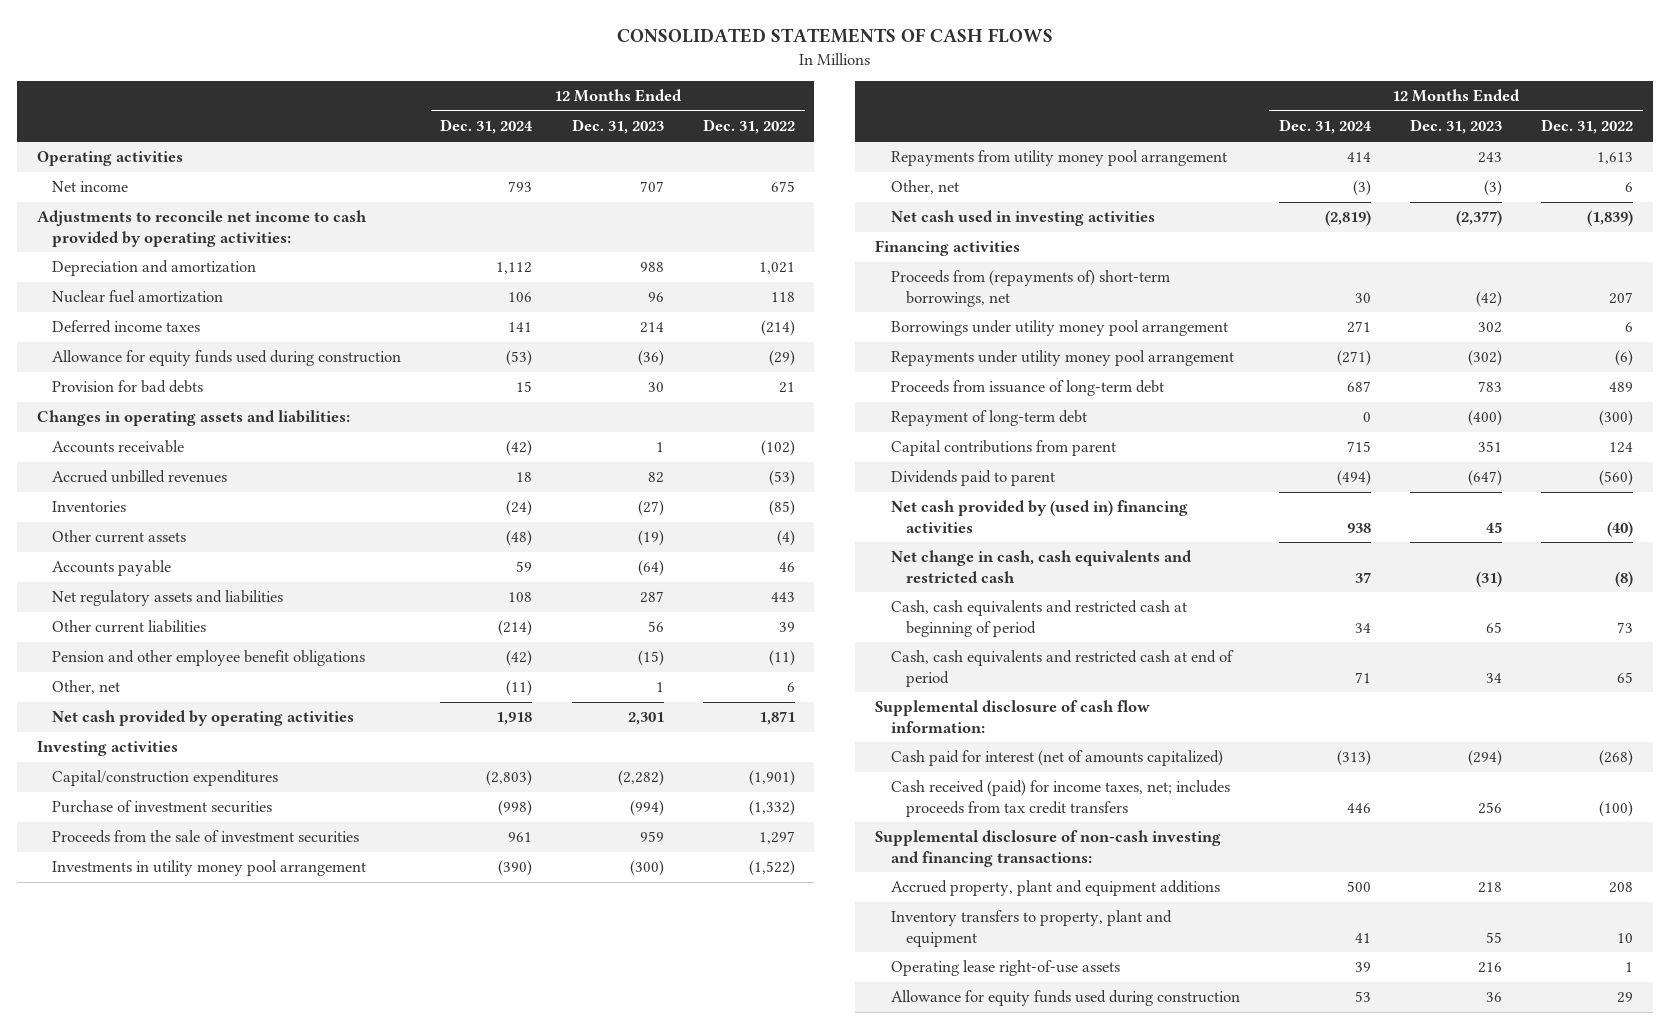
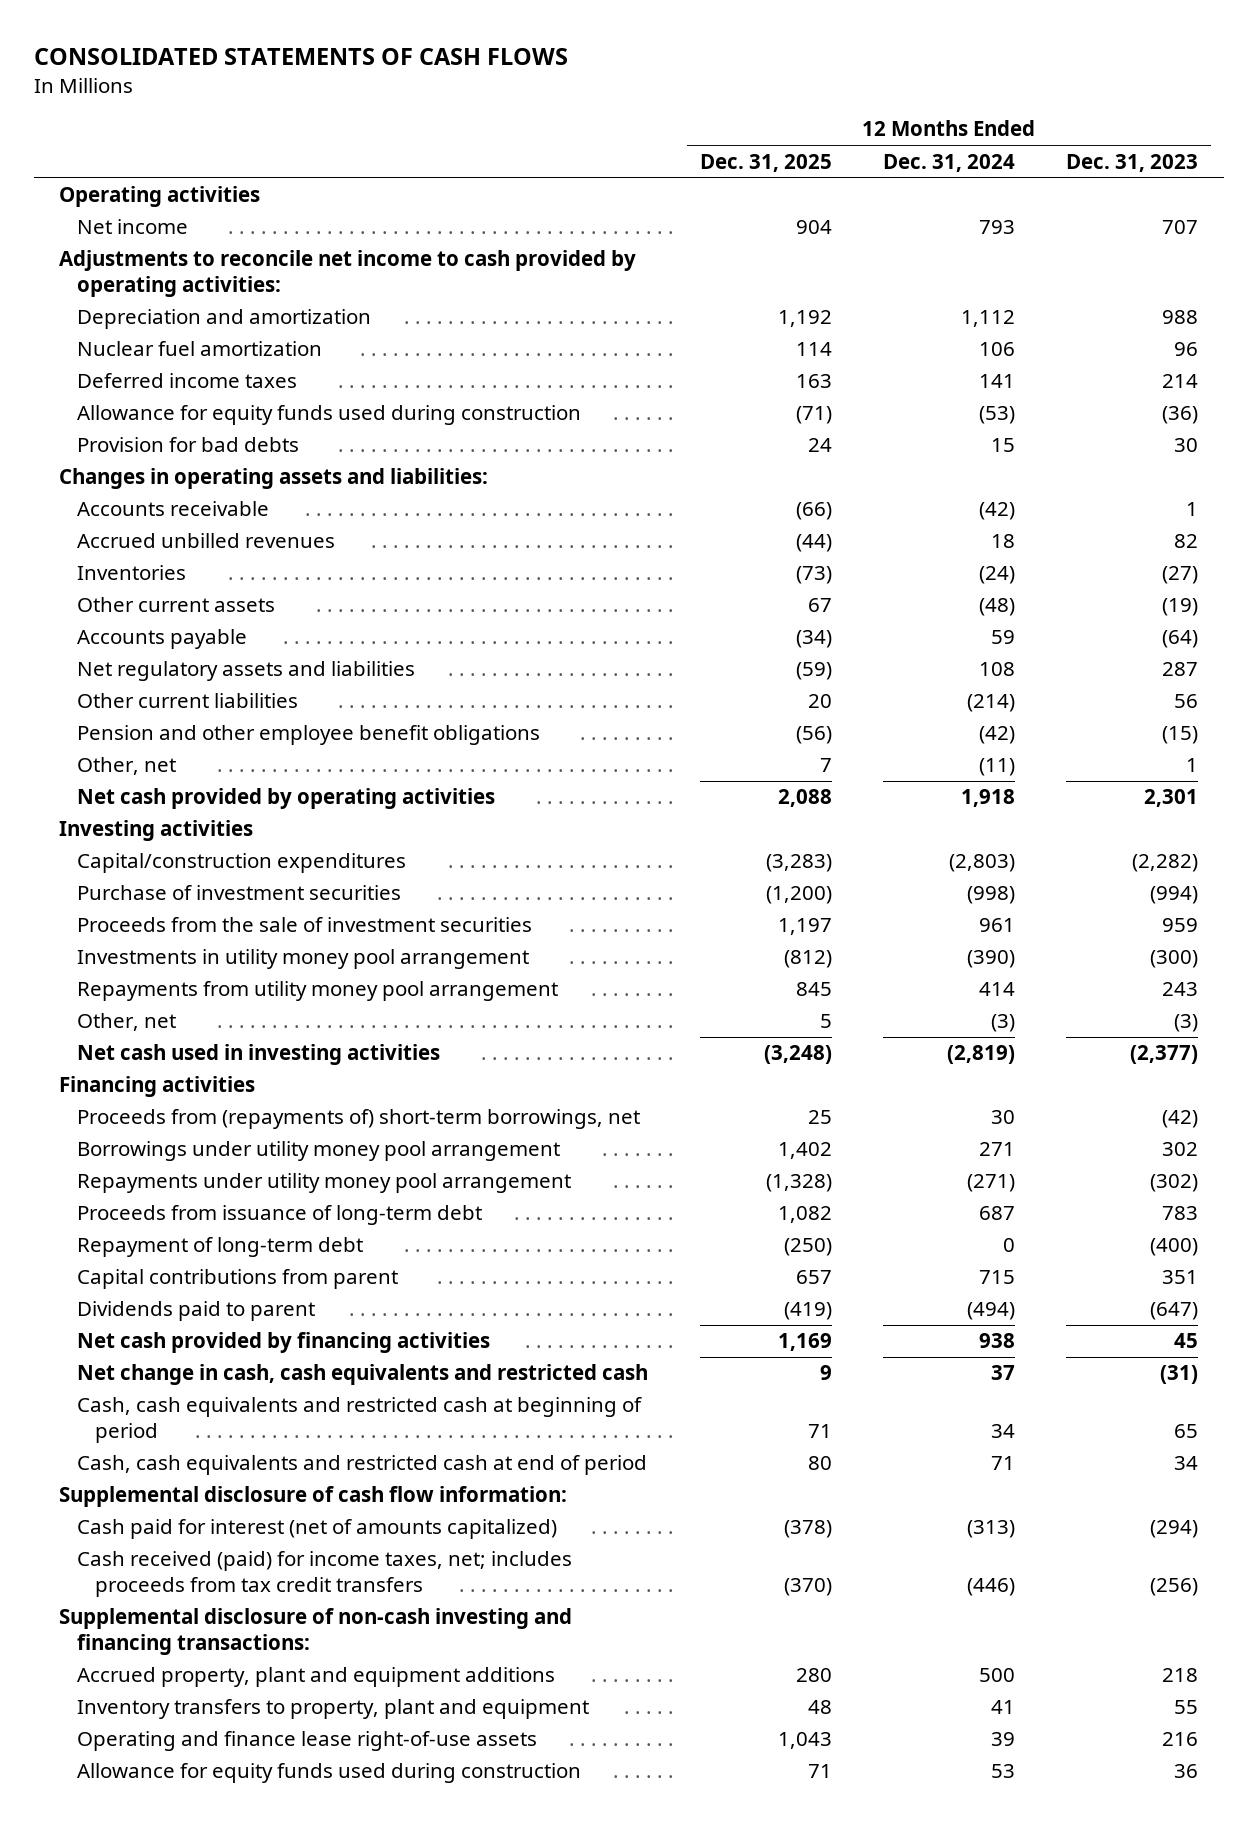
- | 12 Months Ended Dec. 31, 2024 | 12 Months Ended Dec. 31, 2023 | 12 Months Ended Dec. 31, 2022
+ | 12 Months Ended Dec. 31, 2025 | 12 Months Ended Dec. 31, 2024 | 12 Months Ended Dec. 31, 2023
- Net cash provided by (used in) financing activities | 938 | 45 | (40)
+ Net cash provided by financing activities | 1,169 | 938 | 45
- Cash received (paid) for income taxes, net; includes proceeds from tax credit transfers | 446 | 256 | (100)
+ Cash received (paid) for income taxes, net; includes proceeds from tax credit transfers | (370) | (446) | (256)
- Operating lease right-of-use assets | 39 | 216 | 1
+ Operating and finance lease right-of-use assets | 1,043 | 39 | 216

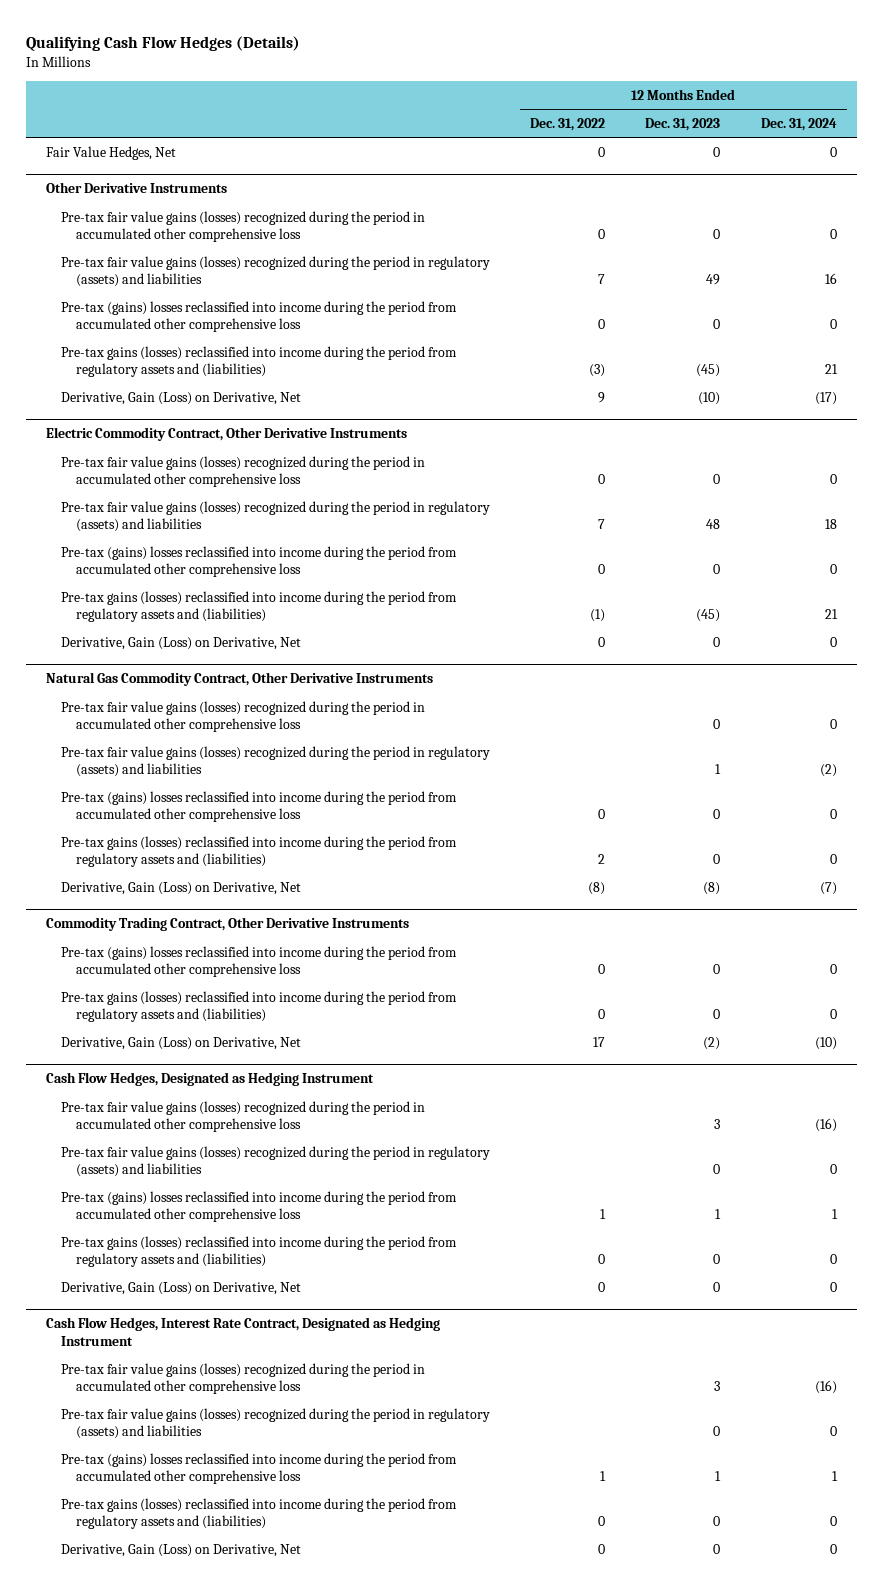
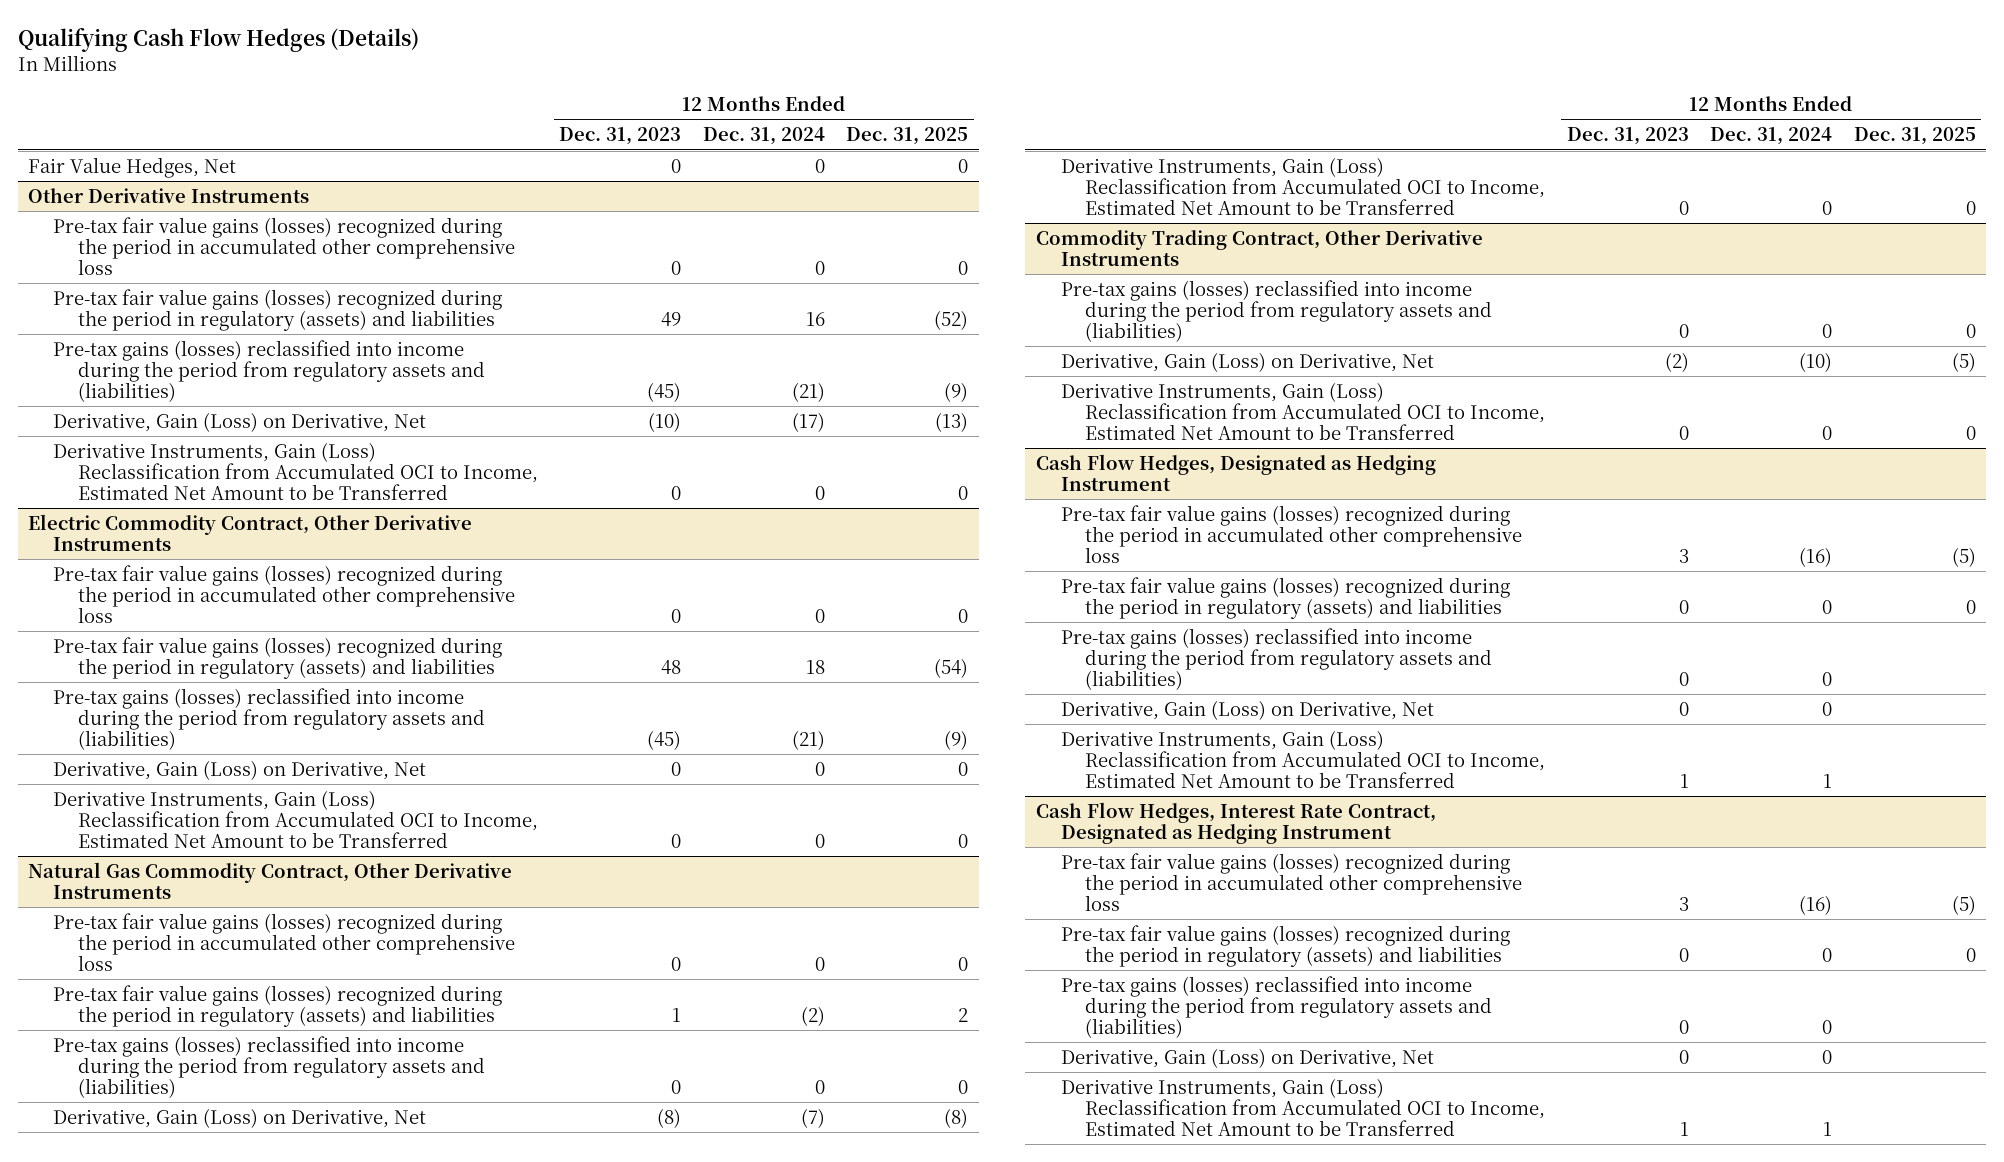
- | 12 Months Ended Dec. 31, 2022 | 12 Months Ended Dec. 31, 2023 | 12 Months Ended Dec. 31, 2024
+ | 12 Months Ended Dec. 31, 2023 | 12 Months Ended Dec. 31, 2024 | 12 Months Ended Dec. 31, 2025
@ Other Derivative Instruments
- Pre-tax (gains) losses reclassified into income during the period from accumulated other comprehensive loss | 0 | 0 | 0
- Pre-tax gains (losses) reclassified into income during the period from regulatory assets and (liabilities) | (3) | (45) | 21
+ Pre-tax gains (losses) reclassified into income during the period from regulatory assets and (liabilities) | (45) | (21) | (9)
+ Derivative Instruments, Gain (Loss) Reclassification from Accumulated OCI to Income, Estimated Net Amount to be Transferred | 0 | 0 | 0
@ Electric Commodity Contract, Other Derivative Instruments
- Pre-tax (gains) losses reclassified into income during the period from accumulated other comprehensive loss | 0 | 0 | 0
- Pre-tax gains (losses) reclassified into income during the period from regulatory assets and (liabilities) | (1) | (45) | 21
+ Pre-tax gains (losses) reclassified into income during the period from regulatory assets and (liabilities) | (45) | (21) | (9)
+ Derivative Instruments, Gain (Loss) Reclassification from Accumulated OCI to Income, Estimated Net Amount to be Transferred | 0 | 0 | 0
@ Natural Gas Commodity Contract, Other Derivative Instruments
- Pre-tax (gains) losses reclassified into income during the period from accumulated other comprehensive loss | 0 | 0 | 0
+ Derivative Instruments, Gain (Loss) Reclassification from Accumulated OCI to Income, Estimated Net Amount to be Transferred | 0 | 0 | 0
@ Commodity Trading Contract, Other Derivative Instruments
- Pre-tax (gains) losses reclassified into income during the period from accumulated other comprehensive loss | 0 | 0 | 0
+ Derivative Instruments, Gain (Loss) Reclassification from Accumulated OCI to Income, Estimated Net Amount to be Transferred | 0 | 0 | 0
@ Cash Flow Hedges, Designated as Hedging Instrument
- Pre-tax (gains) losses reclassified into income during the period from accumulated other comprehensive loss | 1 | 1 | 1
+ Derivative Instruments, Gain (Loss) Reclassification from Accumulated OCI to Income, Estimated Net Amount to be Transferred | 1 | 1 |
@ Cash Flow Hedges, Interest Rate Contract, Designated as Hedging Instrument
- Pre-tax (gains) losses reclassified into income during the period from accumulated other comprehensive loss | 1 | 1 | 1
+ Derivative Instruments, Gain (Loss) Reclassification from Accumulated OCI to Income, Estimated Net Amount to be Transferred | 1 | 1 |

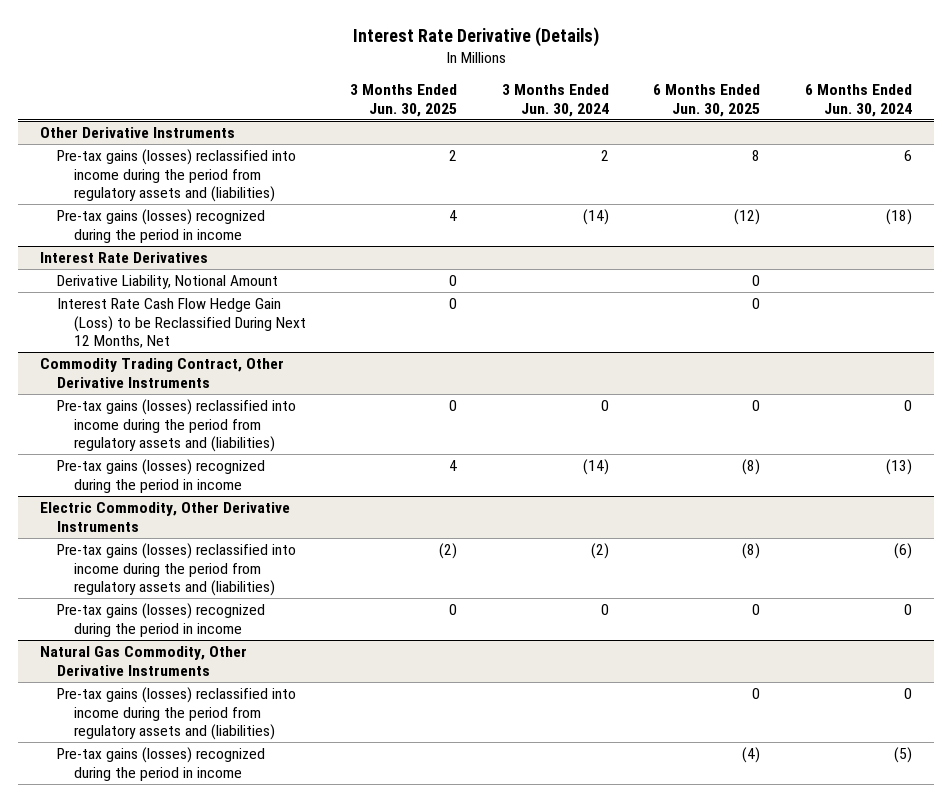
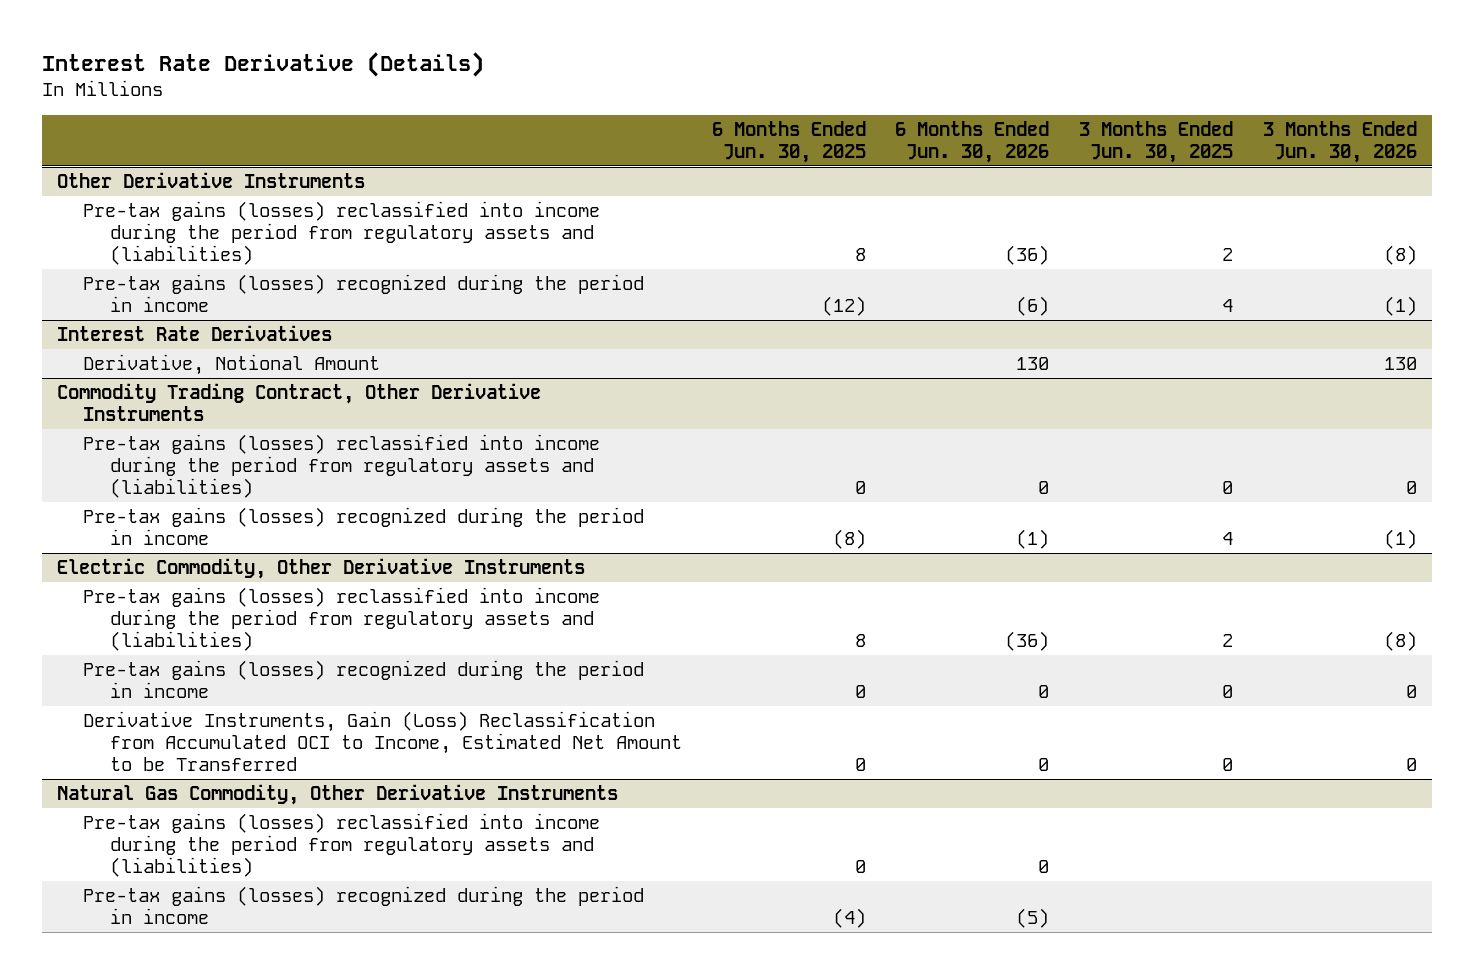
- | 3 Months Ended Jun. 30, 2025 | 3 Months Ended Jun. 30, 2024 | 6 Months Ended Jun. 30, 2025 | 6 Months Ended Jun. 30, 2024
+ | 6 Months Ended Jun. 30, 2025 | 6 Months Ended Jun. 30, 2026 | 3 Months Ended Jun. 30, 2025 | 3 Months Ended Jun. 30, 2026
@ Interest Rate Derivatives
- Derivative Liability, Notional Amount | 0 | | 0 |
- Interest Rate Cash Flow Hedge Gain (Loss) to be Reclassified During Next 12 Months, Net | 0 | | 0 |
+ Derivative, Notional Amount | | 130 | | 130
@ Electric Commodity, Other Derivative Instruments
- Pre-tax gains (losses) reclassified into income during the period from regulatory assets and (liabilities) | (2) | (2) | (8) | (6)
+ Pre-tax gains (losses) reclassified into income during the period from regulatory assets and (liabilities) | 8 | (36) | 2 | (8)
+ Derivative Instruments, Gain (Loss) Reclassification from Accumulated OCI to Income, Estimated Net Amount to be Transferred | 0 | 0 | 0 | 0

